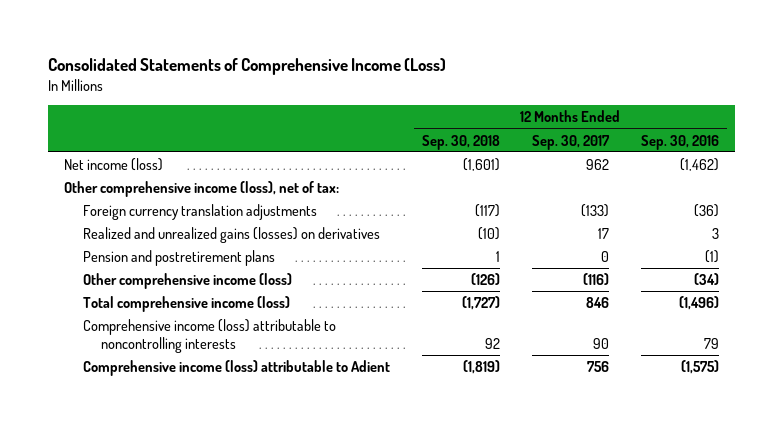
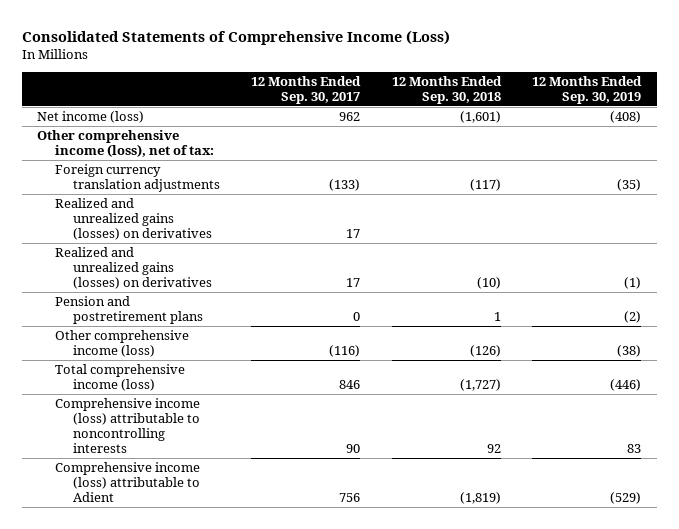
- | 12 Months Ended Sep. 30, 2018 | 12 Months Ended Sep. 30, 2017 | 12 Months Ended Sep. 30, 2016
+ | 12 Months Ended Sep. 30, 2017 | 12 Months Ended Sep. 30, 2018 | 12 Months Ended Sep. 30, 2019
+ Realized and unrealized gains (losses) on derivatives | 17 | |

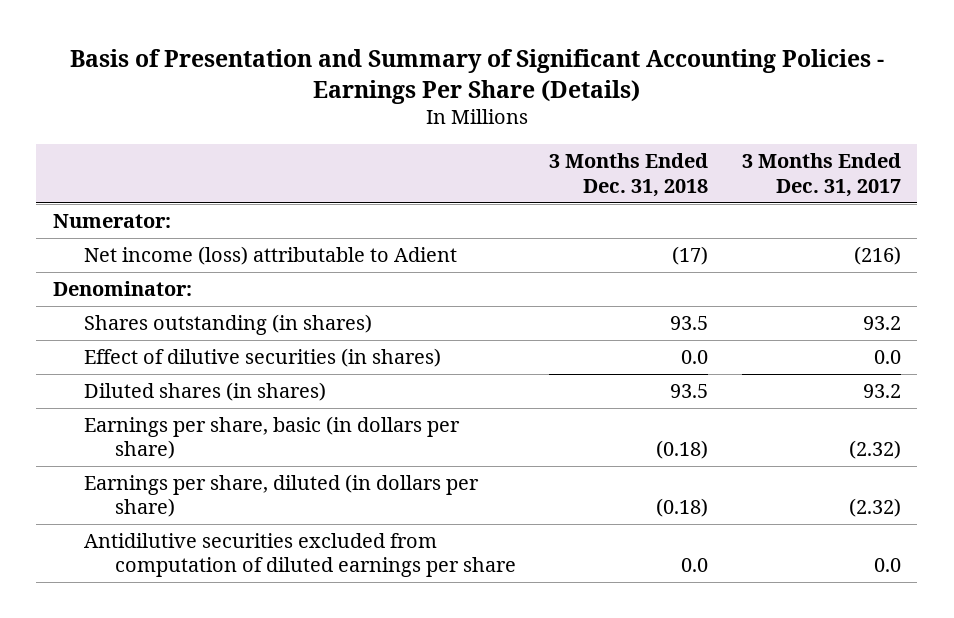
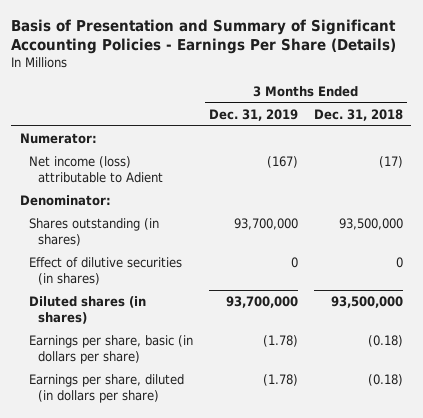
- | 3 Months Ended Dec. 31, 2018 | 3 Months Ended Dec. 31, 2017
+ | 3 Months Ended Dec. 31, 2019 | 3 Months Ended Dec. 31, 2018
- Shares outstanding (in shares) | 93.5 | 93.2
- Effect of dilutive securities (in shares) | 0.0 | 0.0
- Diluted shares (in shares) | 93.5 | 93.2
+ Shares outstanding (in shares) | 93,700,000 | 93,500,000
+ Effect of dilutive securities (in shares) | 0 | 0
+ Diluted shares (in shares) | 93,700,000 | 93,500,000
- Antidilutive securities excluded from computation of diluted earnings per share | 0.0 | 0.0

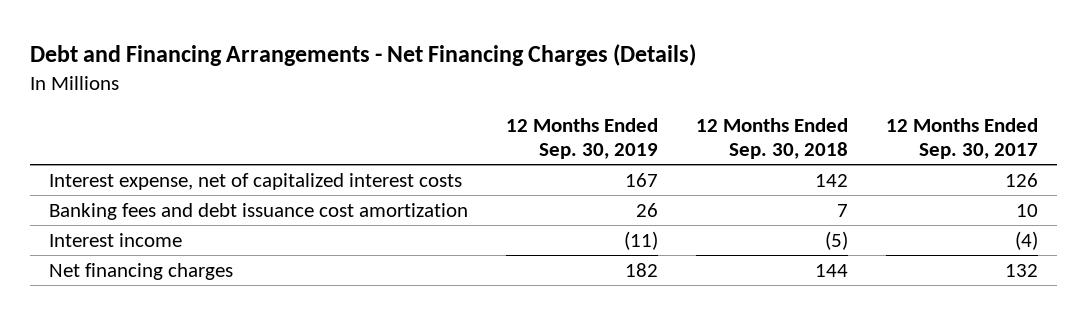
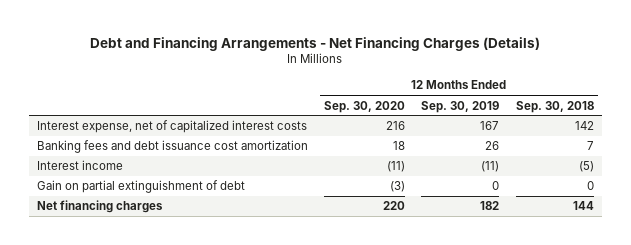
- | 12 Months Ended Sep. 30, 2019 | 12 Months Ended Sep. 30, 2018 | 12 Months Ended Sep. 30, 2017
+ | 12 Months Ended Sep. 30, 2020 | 12 Months Ended Sep. 30, 2019 | 12 Months Ended Sep. 30, 2018
+ Gain on partial extinguishment of debt | (3) | 0 | 0

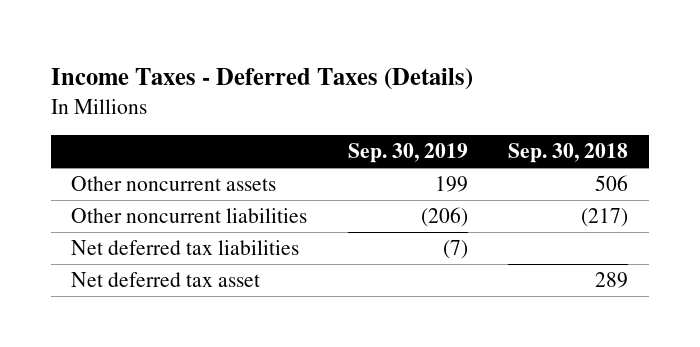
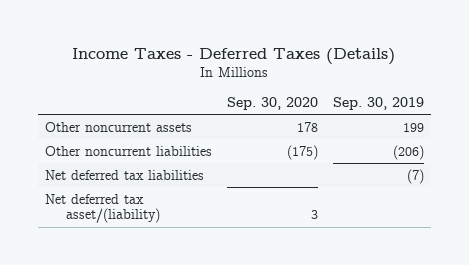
- | Sep. 30, 2019 | Sep. 30, 2018
+ | Sep. 30, 2020 | Sep. 30, 2019
- Net deferred tax asset | | 289
+ Net deferred tax asset/(liability) | 3 |

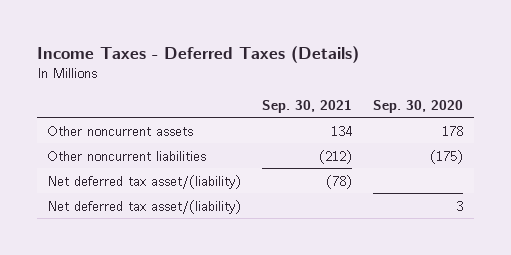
- | Sep. 30, 2020 | Sep. 30, 2019
+ | Sep. 30, 2021 | Sep. 30, 2020
- Net deferred tax liabilities | | (7)
+ Net deferred tax asset/(liability) | (78) |

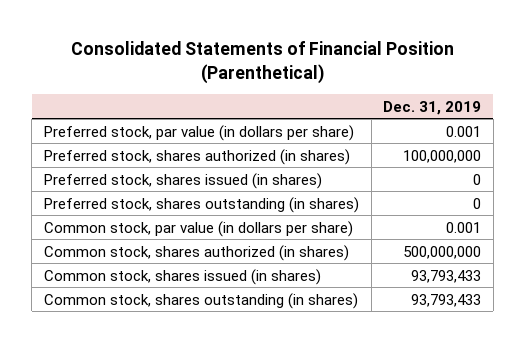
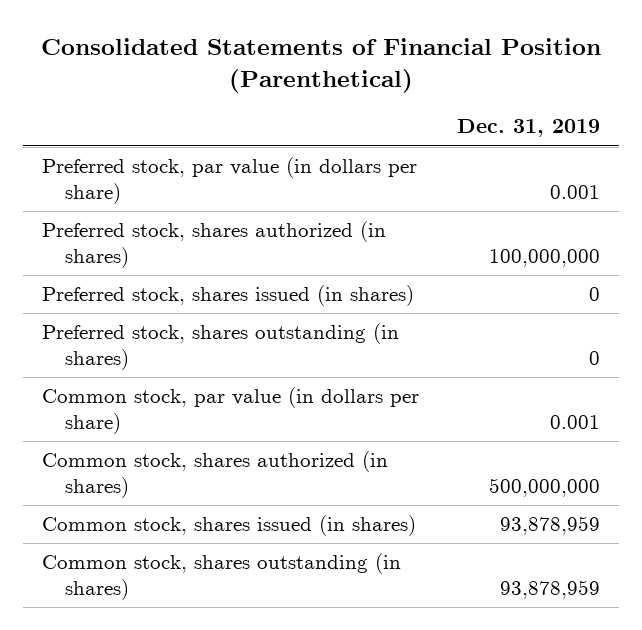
- Common stock, shares issued (in shares) | 93,793,433
- Common stock, shares outstanding (in shares) | 93,793,433
+ Common stock, shares issued (in shares) | 93,878,959
+ Common stock, shares outstanding (in shares) | 93,878,959

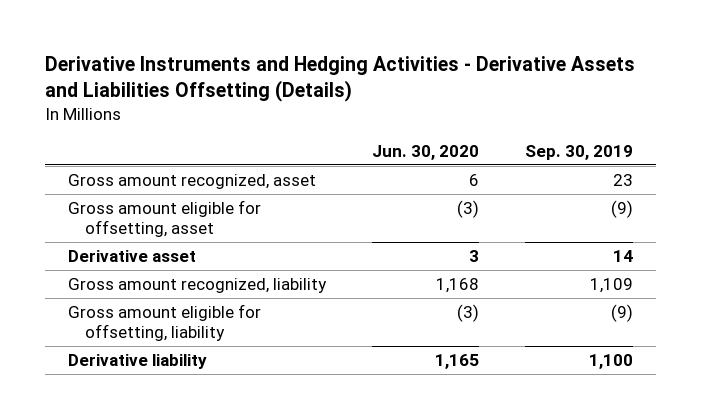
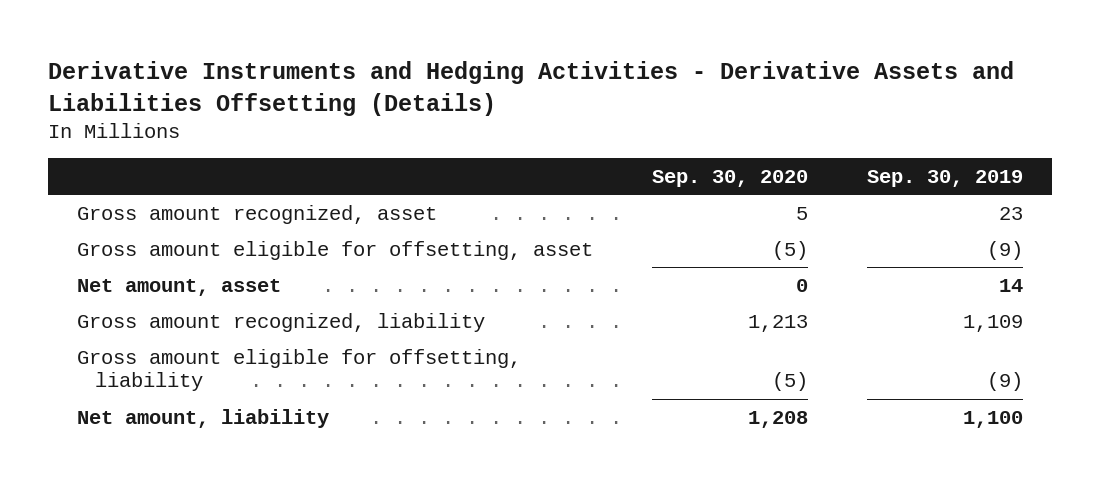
- | Jun. 30, 2020 | Sep. 30, 2019
+ | Sep. 30, 2020 | Sep. 30, 2019
- Derivative asset | 3 | 14
+ Net amount, asset | 0 | 14
- Derivative liability | 1,165 | 1,100
+ Net amount, liability | 1,208 | 1,100

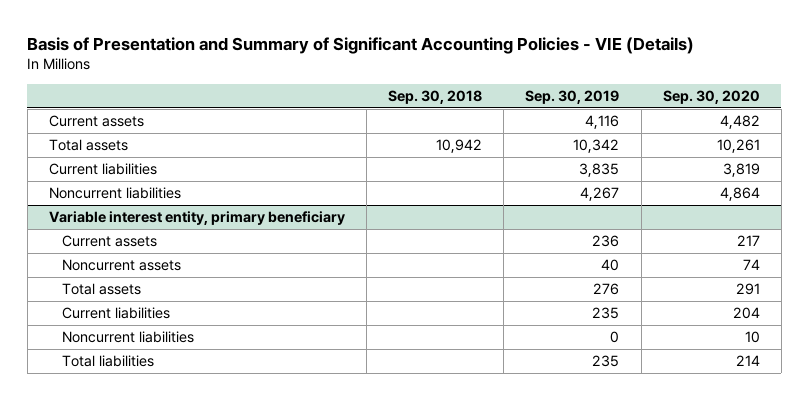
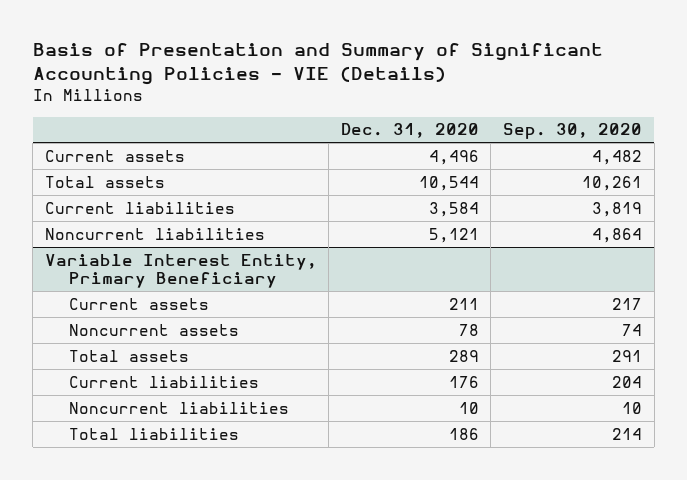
- | Sep. 30, 2018 | Sep. 30, 2019 | Sep. 30, 2020
+ | Dec. 31, 2020 | Sep. 30, 2020
- Variable interest entity, primary beneficiary
+ Variable Interest Entity, Primary Beneficiary

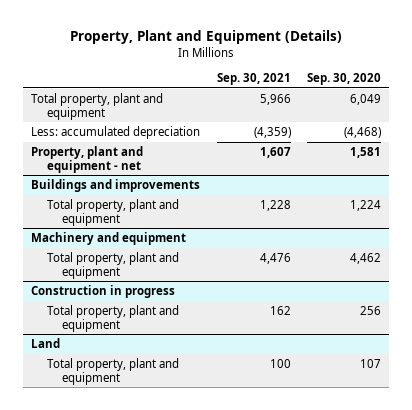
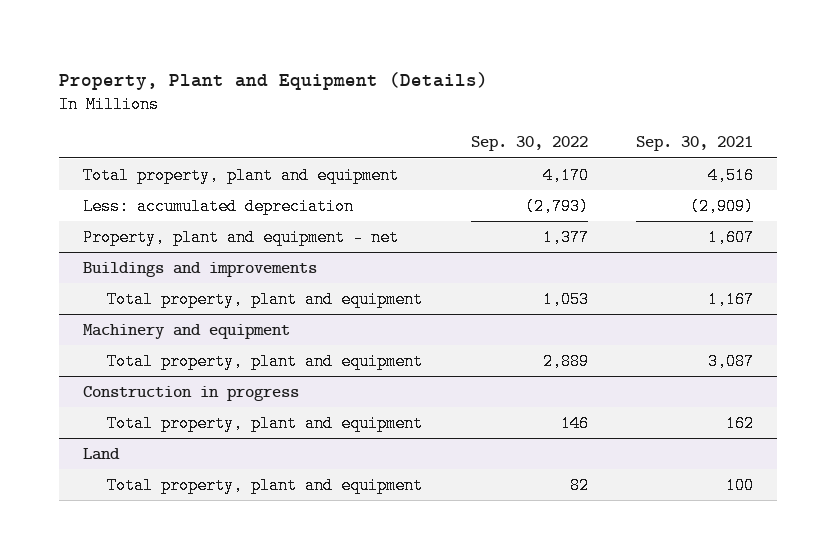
- | Sep. 30, 2021 | Sep. 30, 2020
+ | Sep. 30, 2022 | Sep. 30, 2021
- Total property, plant and equipment | 5,966 | 6,049
- Less: accumulated depreciation | (4,359) | (4,468)
+ Total property, plant and equipment | 4,170 | 4,516
+ Less: accumulated depreciation | (2,793) | (2,909)
@ Buildings and improvements
- Total property, plant and equipment | 1,228 | 1,224
+ Total property, plant and equipment | 1,053 | 1,167
@ Machinery and equipment
- Total property, plant and equipment | 4,476 | 4,462
+ Total property, plant and equipment | 2,889 | 3,087

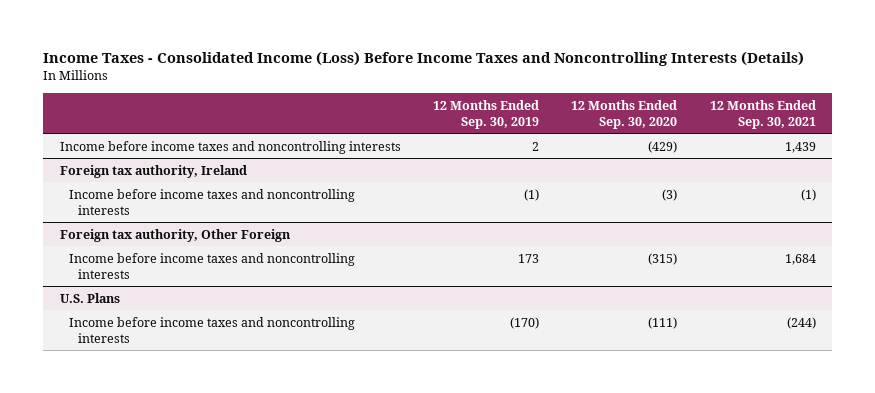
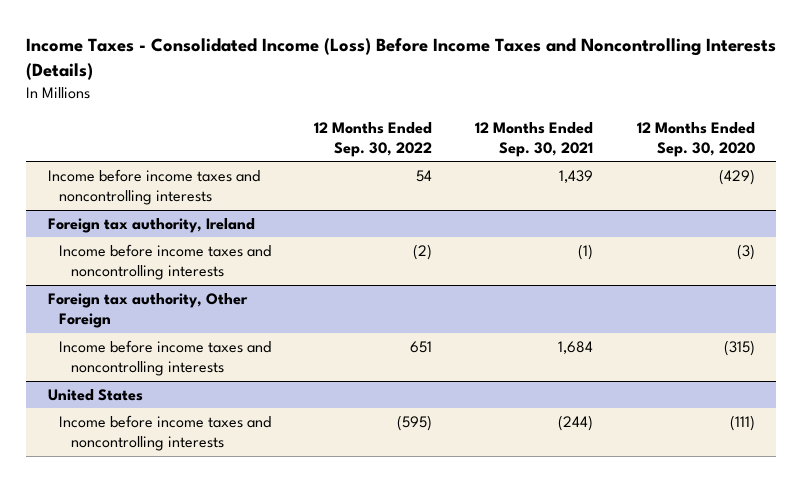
- | 12 Months Ended Sep. 30, 2019 | 12 Months Ended Sep. 30, 2020 | 12 Months Ended Sep. 30, 2021
+ | 12 Months Ended Sep. 30, 2022 | 12 Months Ended Sep. 30, 2021 | 12 Months Ended Sep. 30, 2020
- U.S. Plans
+ United States

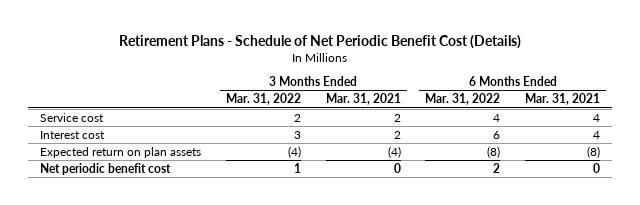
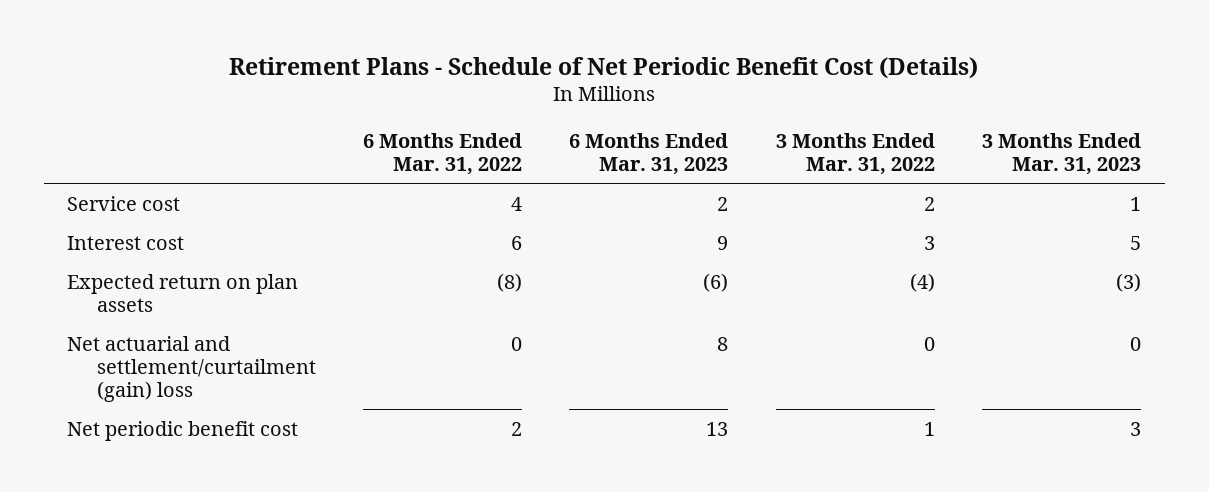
- | 3 Months Ended Mar. 31, 2022 | 3 Months Ended Mar. 31, 2021 | 6 Months Ended Mar. 31, 2022 | 6 Months Ended Mar. 31, 2021
+ | 6 Months Ended Mar. 31, 2022 | 6 Months Ended Mar. 31, 2023 | 3 Months Ended Mar. 31, 2022 | 3 Months Ended Mar. 31, 2023
+ Net actuarial and settlement/curtailment (gain) loss | 0 | 8 | 0 | 0

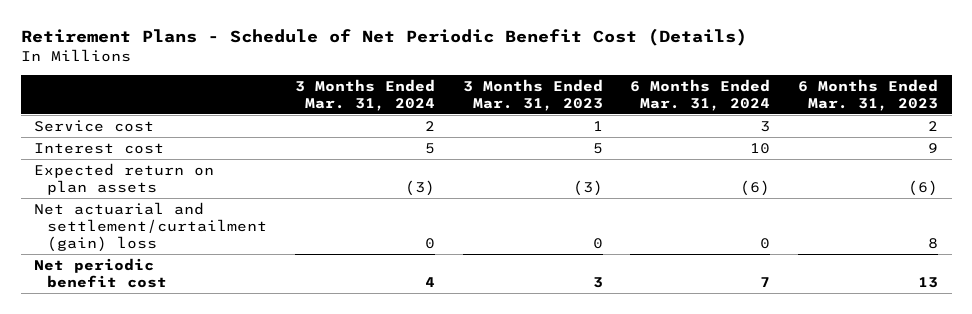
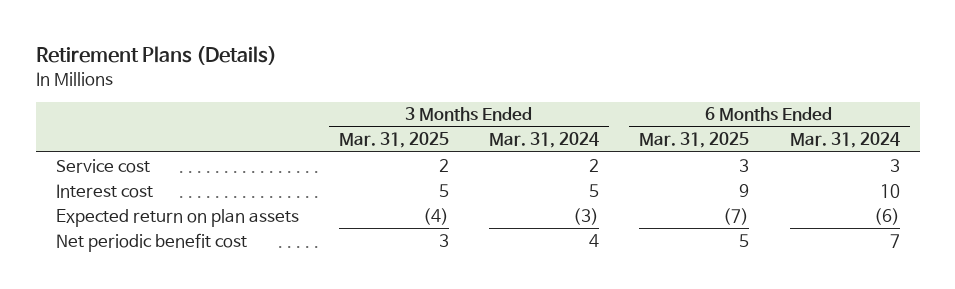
- Retirement Plans - Schedule of Net Periodic Benefit Cost (Details)
+ Retirement Plans (Details)
- | 3 Months Ended Mar. 31, 2024 | 3 Months Ended Mar. 31, 2023 | 6 Months Ended Mar. 31, 2024 | 6 Months Ended Mar. 31, 2023
+ | 3 Months Ended Mar. 31, 2025 | 3 Months Ended Mar. 31, 2024 | 6 Months Ended Mar. 31, 2025 | 6 Months Ended Mar. 31, 2024
- Net actuarial and settlement/curtailment (gain) loss | 0 | 0 | 0 | 8

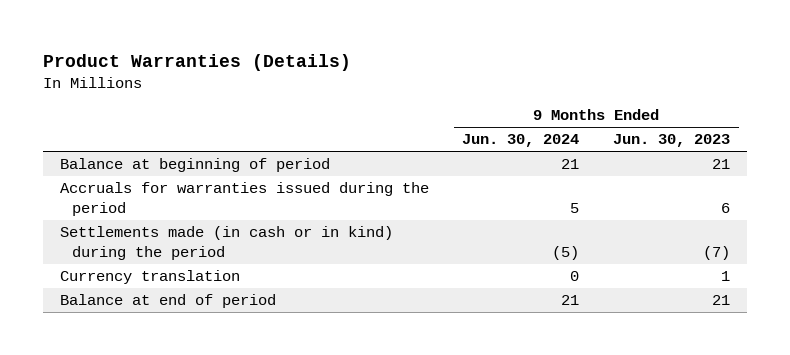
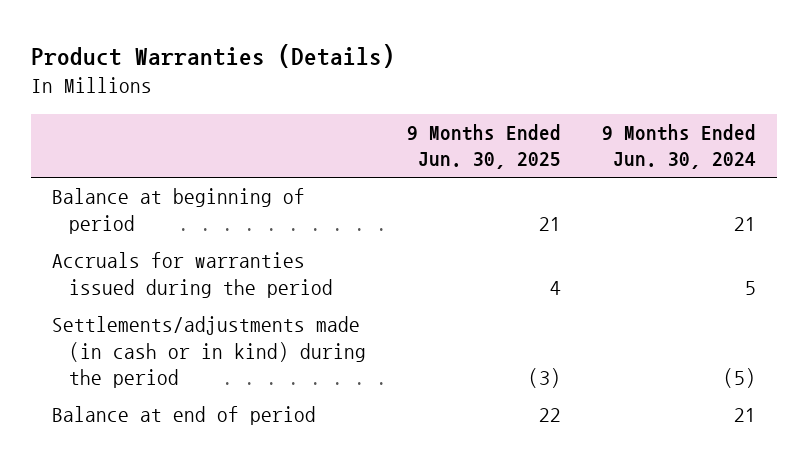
- | 9 Months Ended Jun. 30, 2024 | 9 Months Ended Jun. 30, 2023
+ | 9 Months Ended Jun. 30, 2025 | 9 Months Ended Jun. 30, 2024
- Settlements made (in cash or in kind) during the period | (5) | (7)
- Currency translation | 0 | 1
+ Settlements/adjustments made (in cash or in kind) during the period | (3) | (5)

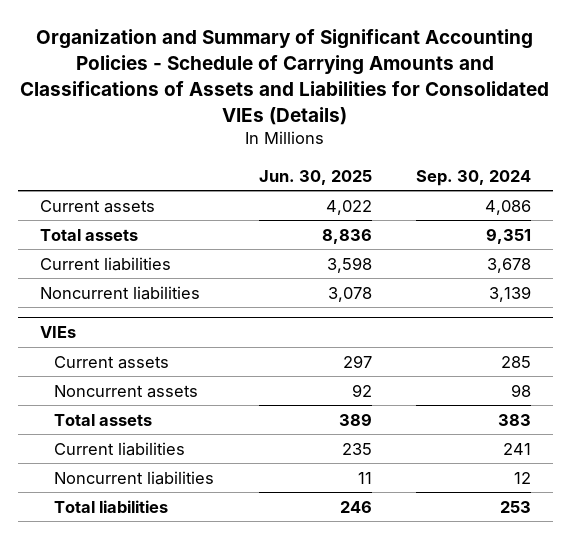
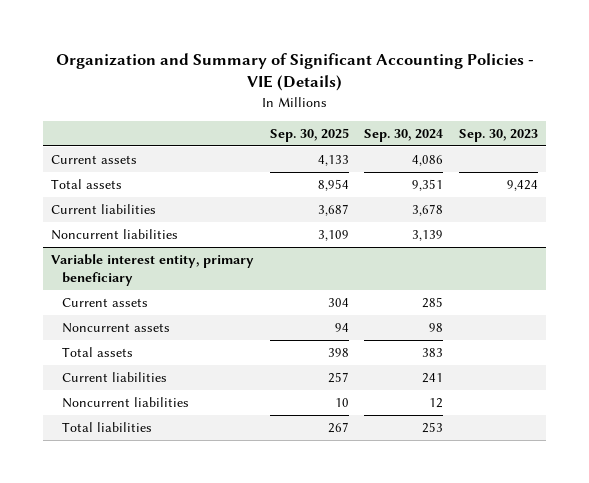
- Organization and Summary of Significant Accounting Policies - Schedule of Carrying Amounts and Classifications of Assets and Liabilities for Consolidated VIEs (Details)
+ Organization and Summary of Significant Accounting Policies - VIE (Details)
- | Jun. 30, 2025 | Sep. 30, 2024
+ | Sep. 30, 2025 | Sep. 30, 2024 | Sep. 30, 2023
- VIEs
+ Variable interest entity, primary beneficiary

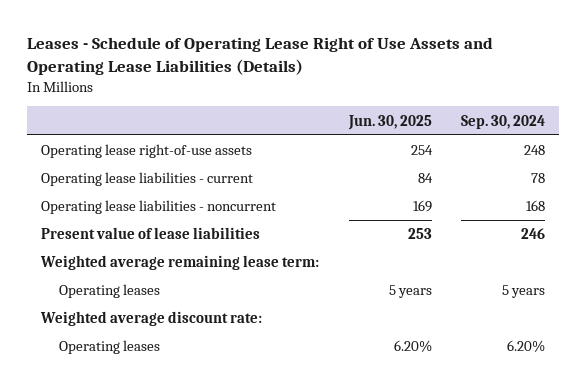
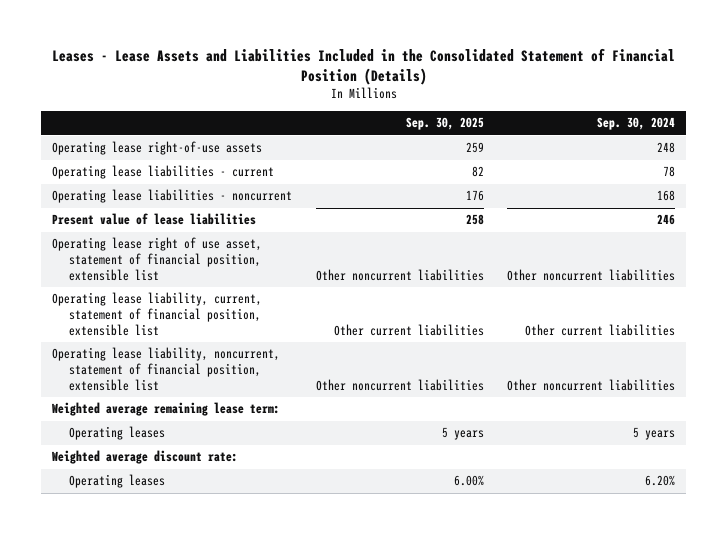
- Leases - Schedule of Operating Lease Right of Use Assets and Operating Lease Liabilities (Details)
+ Leases - Lease Assets and Liabilities Included in the Consolidated Statement of Financial Position (Details)
- | Jun. 30, 2025 | Sep. 30, 2024
+ | Sep. 30, 2025 | Sep. 30, 2024
+ Operating lease right of use asset, statement of financial position, extensible list | Other noncurrent liabilities | Other noncurrent liabilities
+ Operating lease liability, current, statement of financial position, extensible list | Other current liabilities | Other current liabilities
+ Operating lease liability, noncurrent, statement of financial position, extensible list | Other noncurrent liabilities | Other noncurrent liabilities

